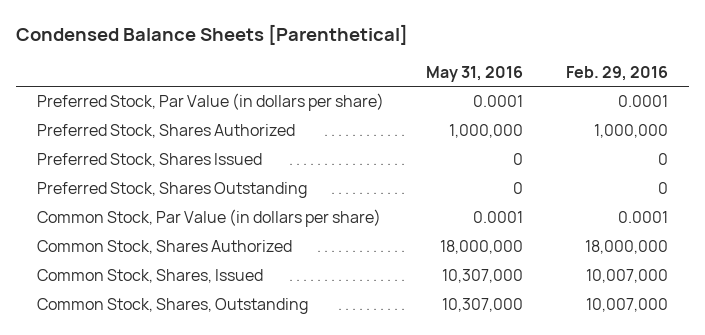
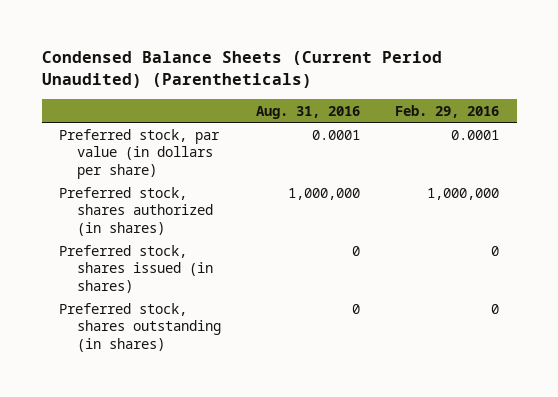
- Condensed Balance Sheets [Parenthetical]
+ Condensed Balance Sheets (Current Period Unaudited) (Parentheticals)
- | May 31, 2016 | Feb. 29, 2016
+ | Aug. 31, 2016 | Feb. 29, 2016
- Preferred Stock, Par Value (in dollars per share) | 0.0001 | 0.0001
- Preferred Stock, Shares Authorized | 1,000,000 | 1,000,000
- Preferred Stock, Shares Issued | 0 | 0
- Preferred Stock, Shares Outstanding | 0 | 0
- Common Stock, Par Value (in dollars per share) | 0.0001 | 0.0001
- Common Stock, Shares Authorized | 18,000,000 | 18,000,000
- Common Stock, Shares, Issued | 10,307,000 | 10,007,000
- Common Stock, Shares, Outstanding | 10,307,000 | 10,007,000
+ Preferred stock, par value (in dollars per share) | 0.0001 | 0.0001
+ Preferred stock, shares authorized (in shares) | 1,000,000 | 1,000,000
+ Preferred stock, shares issued (in shares) | 0 | 0
+ Preferred stock, shares outstanding (in shares) | 0 | 0

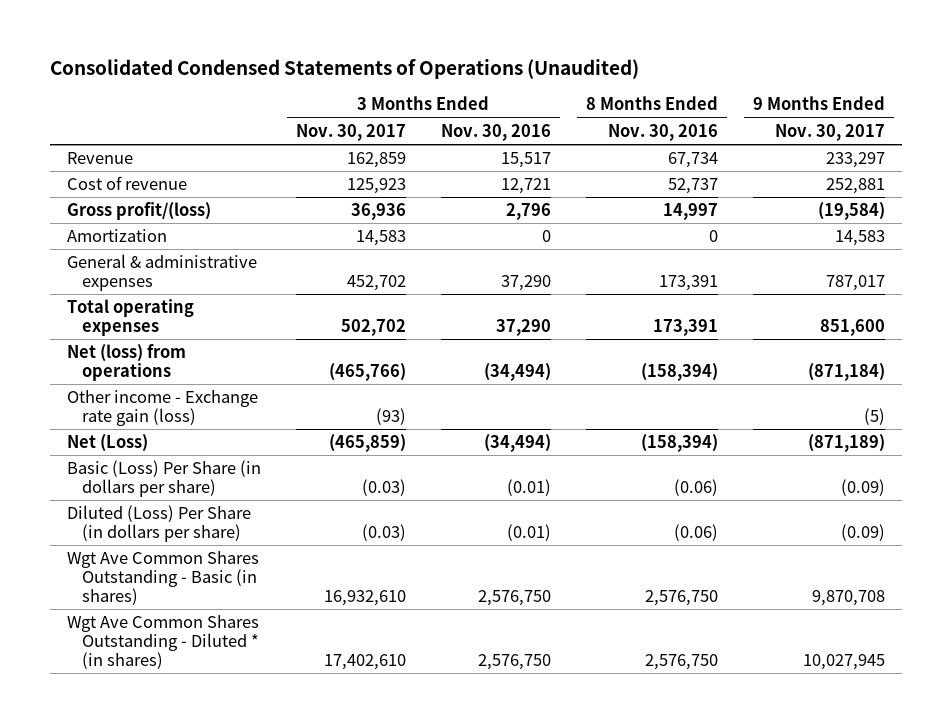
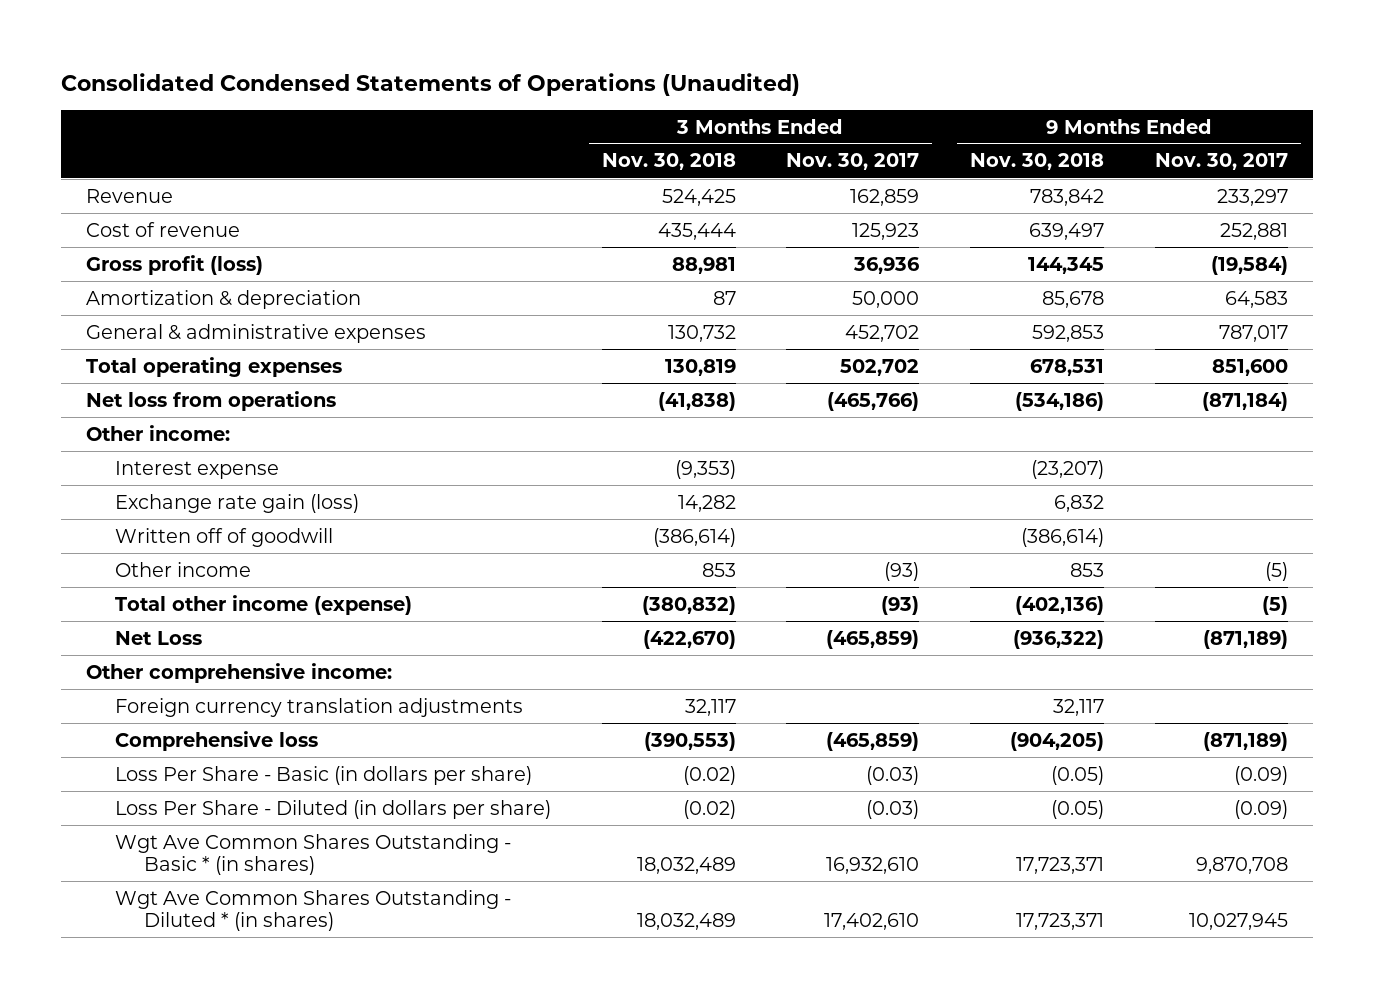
- | 3 Months Ended Nov. 30, 2017 | 3 Months Ended Nov. 30, 2016 | 8 Months Ended Nov. 30, 2016 | 9 Months Ended Nov. 30, 2017
+ | 3 Months Ended Nov. 30, 2018 | 3 Months Ended Nov. 30, 2017 | 9 Months Ended Nov. 30, 2018 | 9 Months Ended Nov. 30, 2017
- Gross profit/(loss) | 36,936 | 2,796 | 14,997 | (19,584)
- Amortization | 14,583 | 0 | 0 | 14,583
+ Gross profit (loss) | 88,981 | 36,936 | 144,345 | (19,584)
+ Amortization & depreciation | 87 | 50,000 | 85,678 | 64,583
- Net (loss) from operations | (465,766) | (34,494) | (158,394) | (871,184)
- Other income - Exchange rate gain (loss) | (93) | | | (5)
- Net (Loss) | (465,859) | (34,494) | (158,394) | (871,189)
- Basic (Loss) Per Share (in dollars per share) | (0.03) | (0.01) | (0.06) | (0.09)
- Diluted (Loss) Per Share (in dollars per share) | (0.03) | (0.01) | (0.06) | (0.09)
- Wgt Ave Common Shares Outstanding - Basic (in shares) | 16,932,610 | 2,576,750 | 2,576,750 | 9,870,708
+ Net loss from operations | (41,838) | (465,766) | (534,186) | (871,184)
+ Other income:
+ Interest expense | (9,353) | | (23,207) |
+ Exchange rate gain (loss) | 14,282 | | 6,832 |
+ Written off of goodwill | (386,614) | | (386,614) |
+ Other income | 853 | (93) | 853 | (5)
+ Total other income (expense) | (380,832) | (93) | (402,136) | (5)
+ Net Loss | (422,670) | (465,859) | (936,322) | (871,189)
+ Other comprehensive income:
+ Foreign currency translation adjustments | 32,117 | | 32,117 |
+ Comprehensive loss | (390,553) | (465,859) | (904,205) | (871,189)
+ Loss Per Share - Basic (in dollars per share) | (0.02) | (0.03) | (0.05) | (0.09)
+ Loss Per Share - Diluted (in dollars per share) | (0.02) | (0.03) | (0.05) | (0.09)
+ Wgt Ave Common Shares Outstanding - Basic * (in shares) | 18,032,489 | 16,932,610 | 17,723,371 | 9,870,708

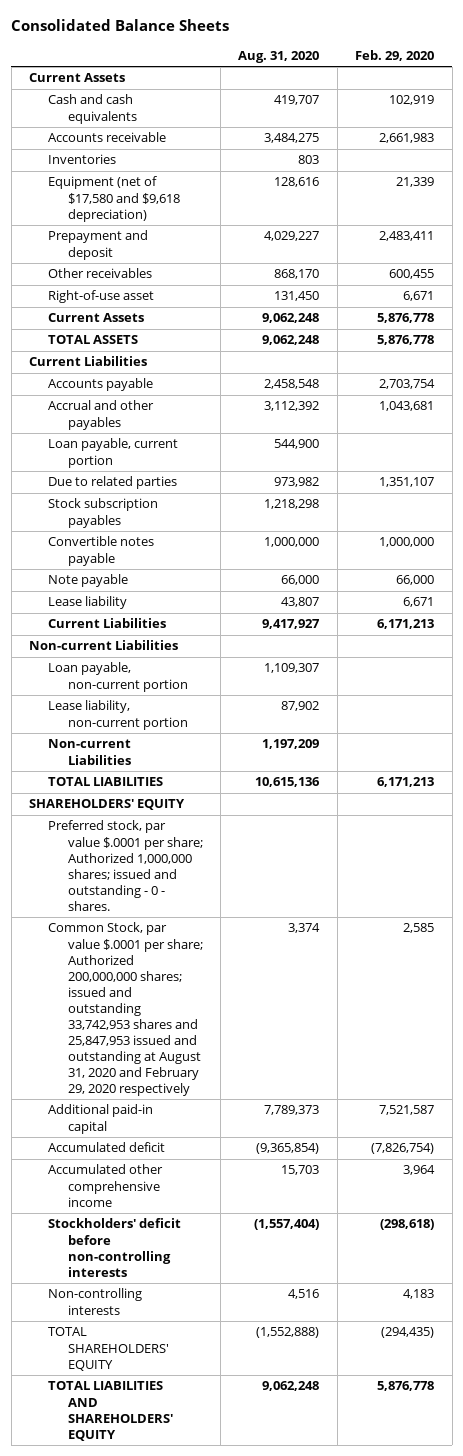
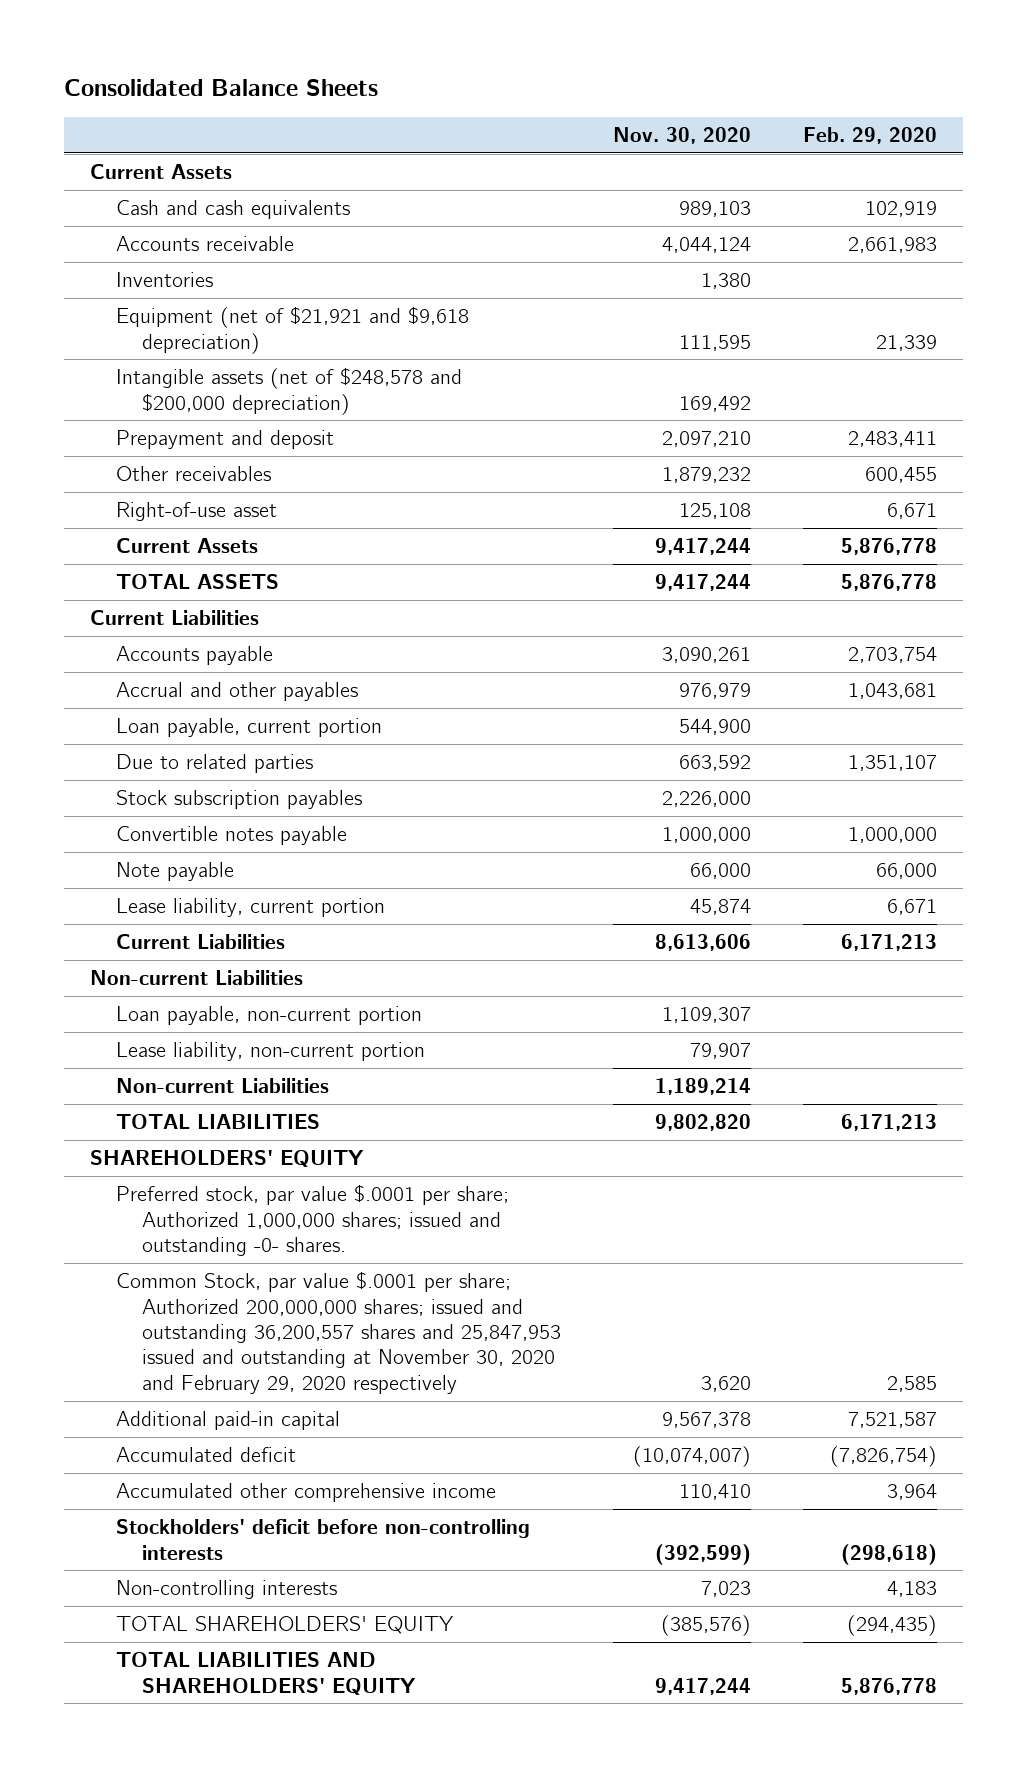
- | Aug. 31, 2020 | Feb. 29, 2020
+ | Nov. 30, 2020 | Feb. 29, 2020
- Equipment (net of $17,580 and $9,618 depreciation) | 128,616 | 21,339
+ Equipment (net of $21,921 and $9,618 depreciation) | 111,595 | 21,339
+ Intangible assets (net of $248,578 and $200,000 depreciation) | 169,492 |
- Lease liability | 43,807 | 6,671
+ Lease liability, current portion | 45,874 | 6,671
- Preferred stock, par value $.0001 per share; Authorized 1,000,000 shares; issued and outstanding - 0 - shares.
- Common Stock, par value $.0001 per share; Authorized 200,000,000 shares; issued and outstanding 33,742,953 shares and 25,847,953 issued and outstanding at August 31, 2020 and February 29, 2020 respectively | 3,374 | 2,585
+ Preferred stock, par value $.0001 per share; Authorized 1,000,000 shares; issued and outstanding -0- shares.
+ Common Stock, par value $.0001 per share; Authorized 200,000,000 shares; issued and outstanding 36,200,557 shares and 25,847,953 issued and outstanding at November 30, 2020 and February 29, 2020 respectively | 3,620 | 2,585

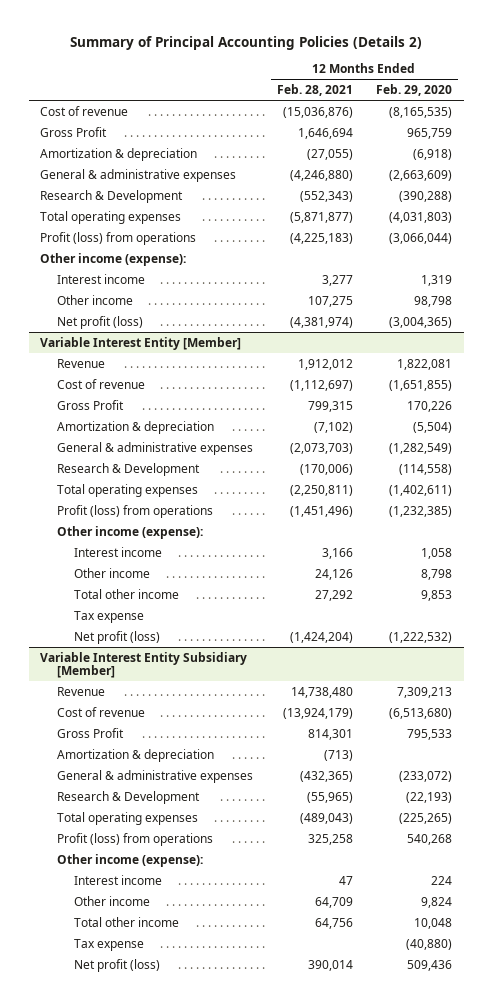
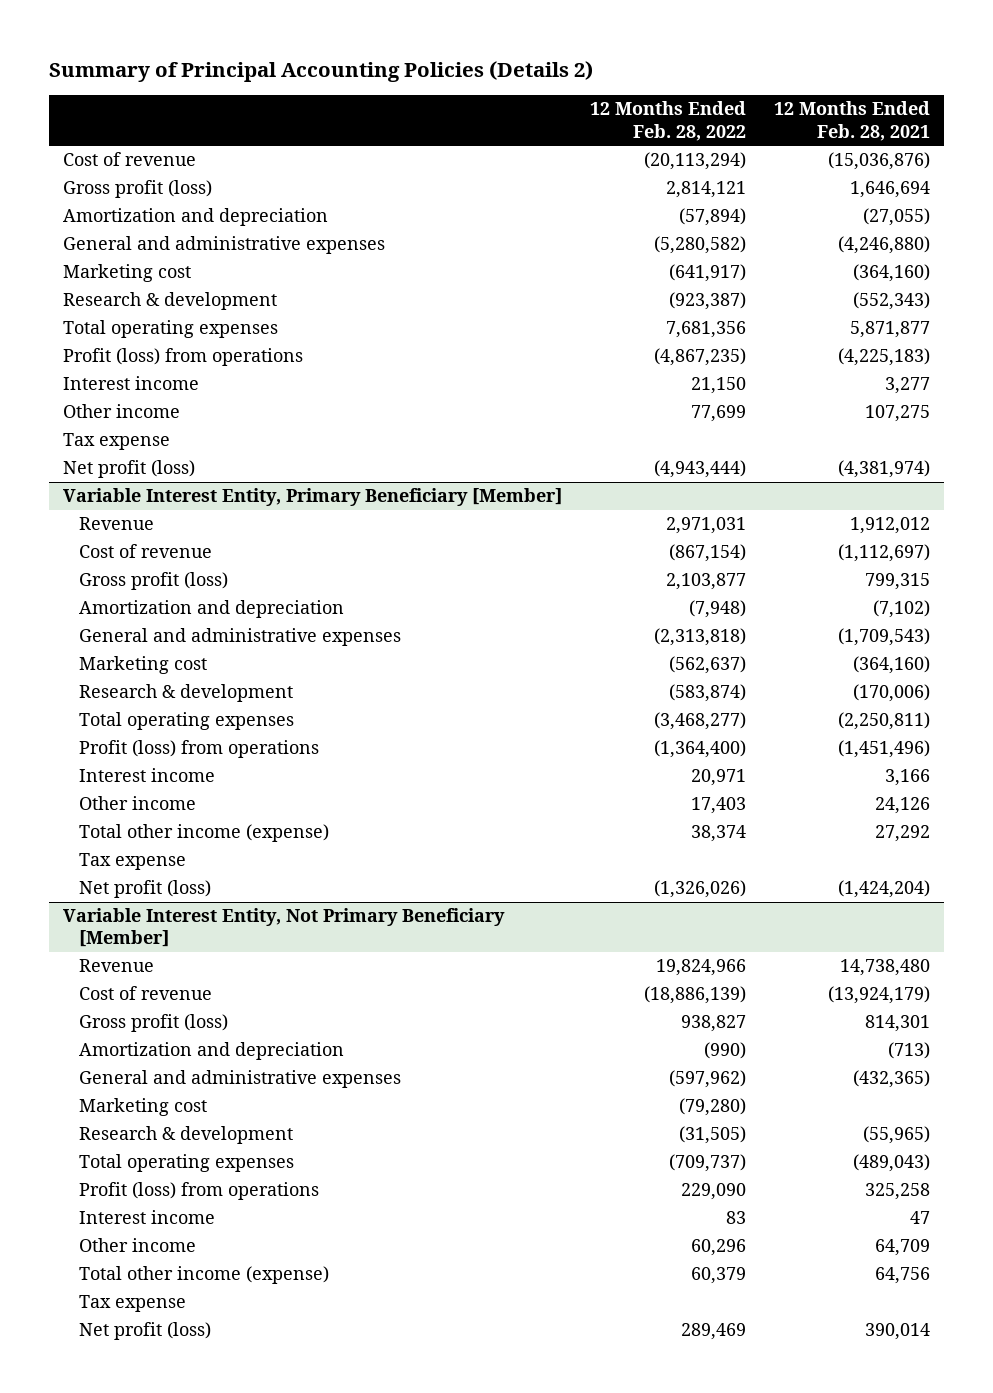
- | 12 Months Ended Feb. 28, 2021 | 12 Months Ended Feb. 29, 2020
+ | 12 Months Ended Feb. 28, 2022 | 12 Months Ended Feb. 28, 2021
- Gross Profit | 1,646,694 | 965,759
- Amortization & depreciation | (27,055) | (6,918)
- General & administrative expenses | (4,246,880) | (2,663,609)
- Research & Development | (552,343) | (390,288)
- Total operating expenses | (5,871,877) | (4,031,803)
+ Gross profit (loss) | 2,814,121 | 1,646,694
+ Amortization and depreciation | (57,894) | (27,055)
+ General and administrative expenses | (5,280,582) | (4,246,880)
+ Marketing cost | (641,917) | (364,160)
+ Research & development | (923,387) | (552,343)
+ Total operating expenses | 7,681,356 | 5,871,877
- Other income (expense):
+ Tax expense
- Variable Interest Entity [Member]
+ Variable Interest Entity, Primary Beneficiary [Member]
- Gross Profit | 799,315 | 170,226
- Amortization & depreciation | (7,102) | (5,504)
- General & administrative expenses | (2,073,703) | (1,282,549)
- Research & Development | (170,006) | (114,558)
+ Gross profit (loss) | 2,103,877 | 799,315
+ Amortization and depreciation | (7,948) | (7,102)
+ General and administrative expenses | (2,313,818) | (1,709,543)
+ Marketing cost | (562,637) | (364,160)
+ Research & development | (583,874) | (170,006)
- Other income (expense):
- Total other income | 27,292 | 9,853
+ Total other income (expense) | 38,374 | 27,292
- Variable Interest Entity Subsidiary [Member]
+ Variable Interest Entity, Not Primary Beneficiary [Member]
- Gross Profit | 814,301 | 795,533
- Amortization & depreciation | (713) |
- General & administrative expenses | (432,365) | (233,072)
- Research & Development | (55,965) | (22,193)
+ Gross profit (loss) | 938,827 | 814,301
+ Amortization and depreciation | (990) | (713)
+ General and administrative expenses | (597,962) | (432,365)
+ Marketing cost | (79,280) |
+ Research & development | (31,505) | (55,965)
- Other income (expense):
- Total other income | 64,756 | 10,048
+ Total other income (expense) | 60,379 | 64,756

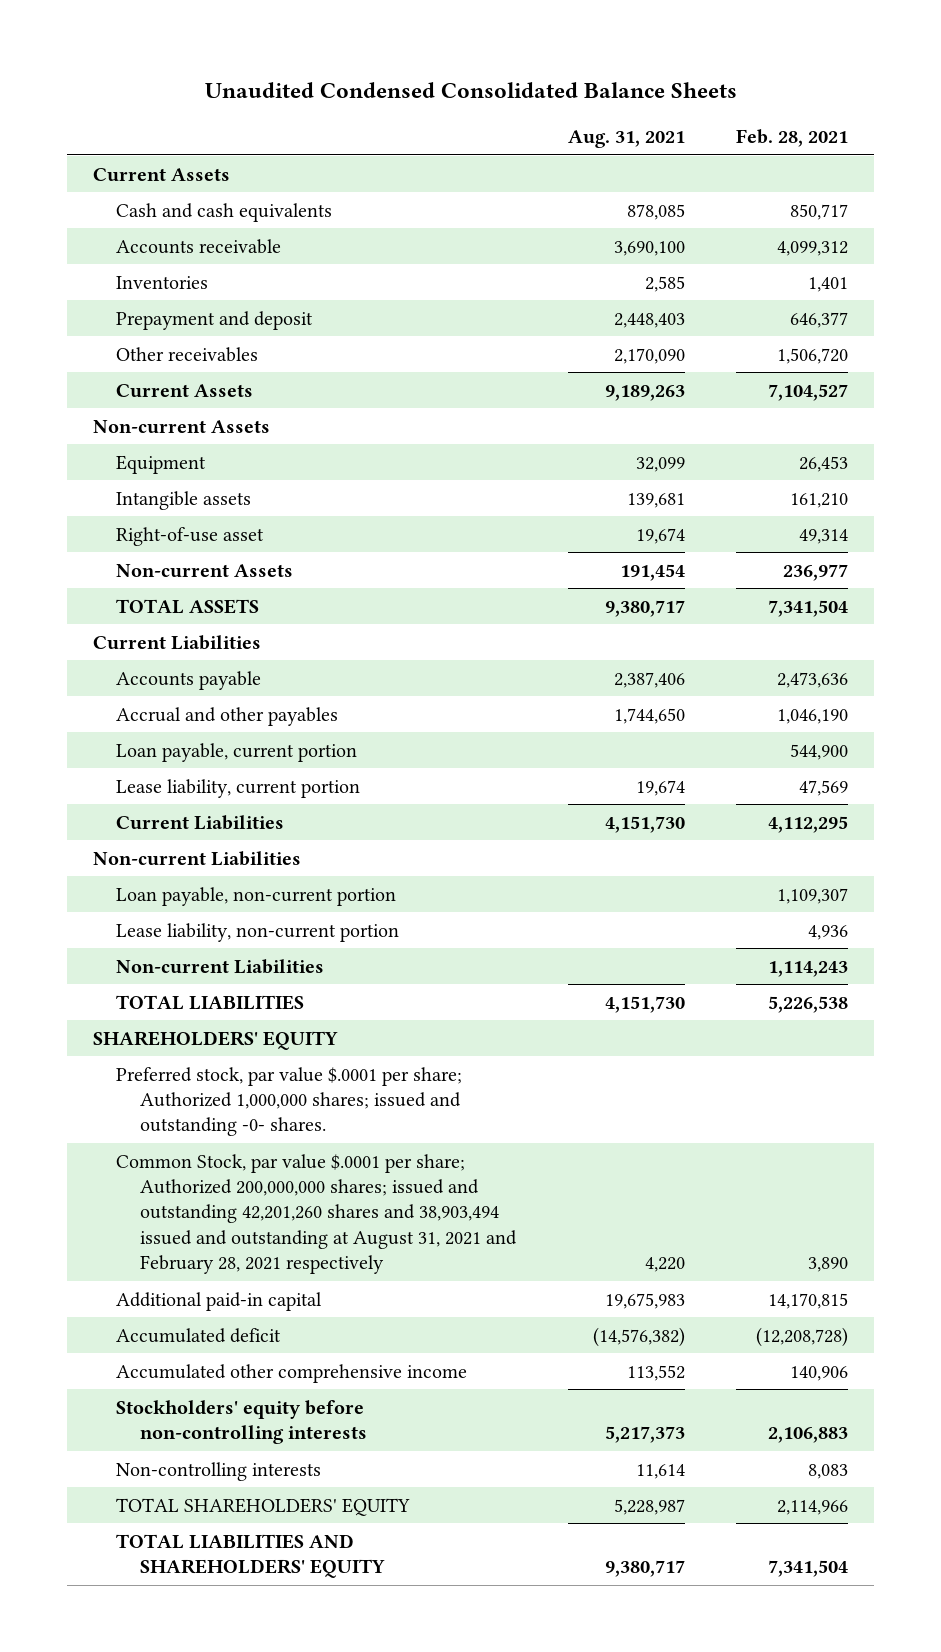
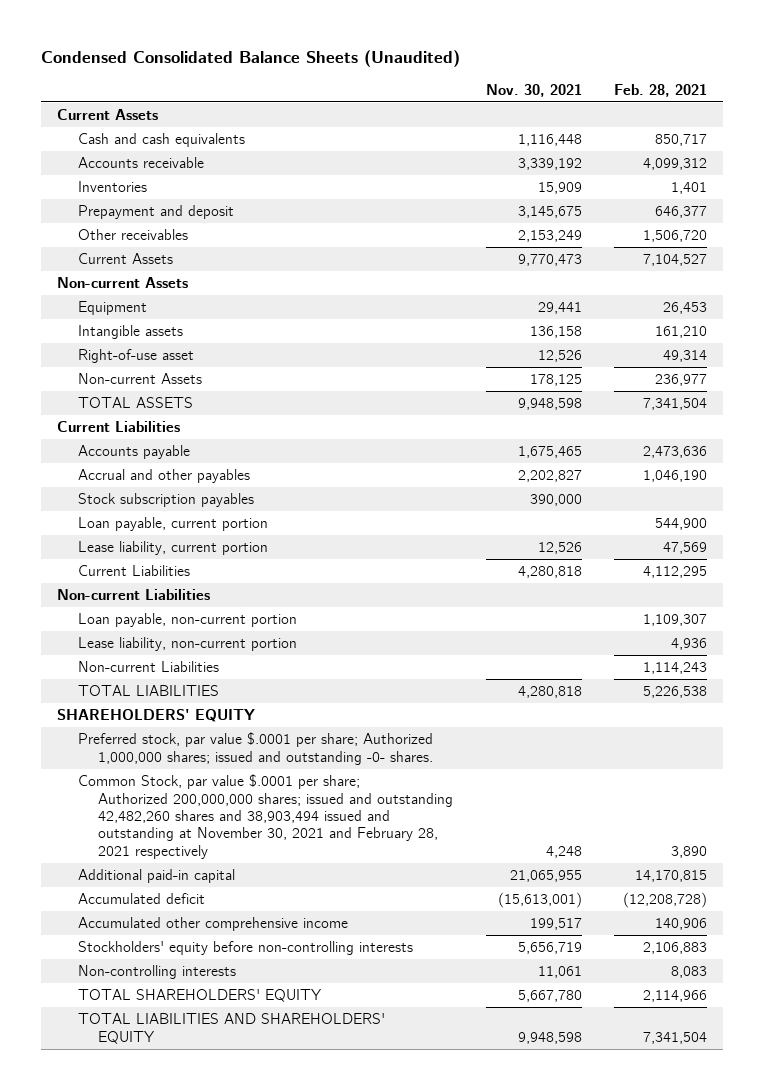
- Unaudited Condensed Consolidated Balance Sheets
+ Condensed Consolidated Balance Sheets (Unaudited)
- | Aug. 31, 2021 | Feb. 28, 2021
+ | Nov. 30, 2021 | Feb. 28, 2021
+ Stock subscription payables | 390,000 |
- Common Stock, par value $.0001 per share; Authorized 200,000,000 shares; issued and outstanding 42,201,260 shares and 38,903,494 issued and outstanding at August 31, 2021 and February 28, 2021 respectively | 4,220 | 3,890
+ Common Stock, par value $.0001 per share; Authorized 200,000,000 shares; issued and outstanding 42,482,260 shares and 38,903,494 issued and outstanding at November 30, 2021 and February 28, 2021 respectively | 4,248 | 3,890

